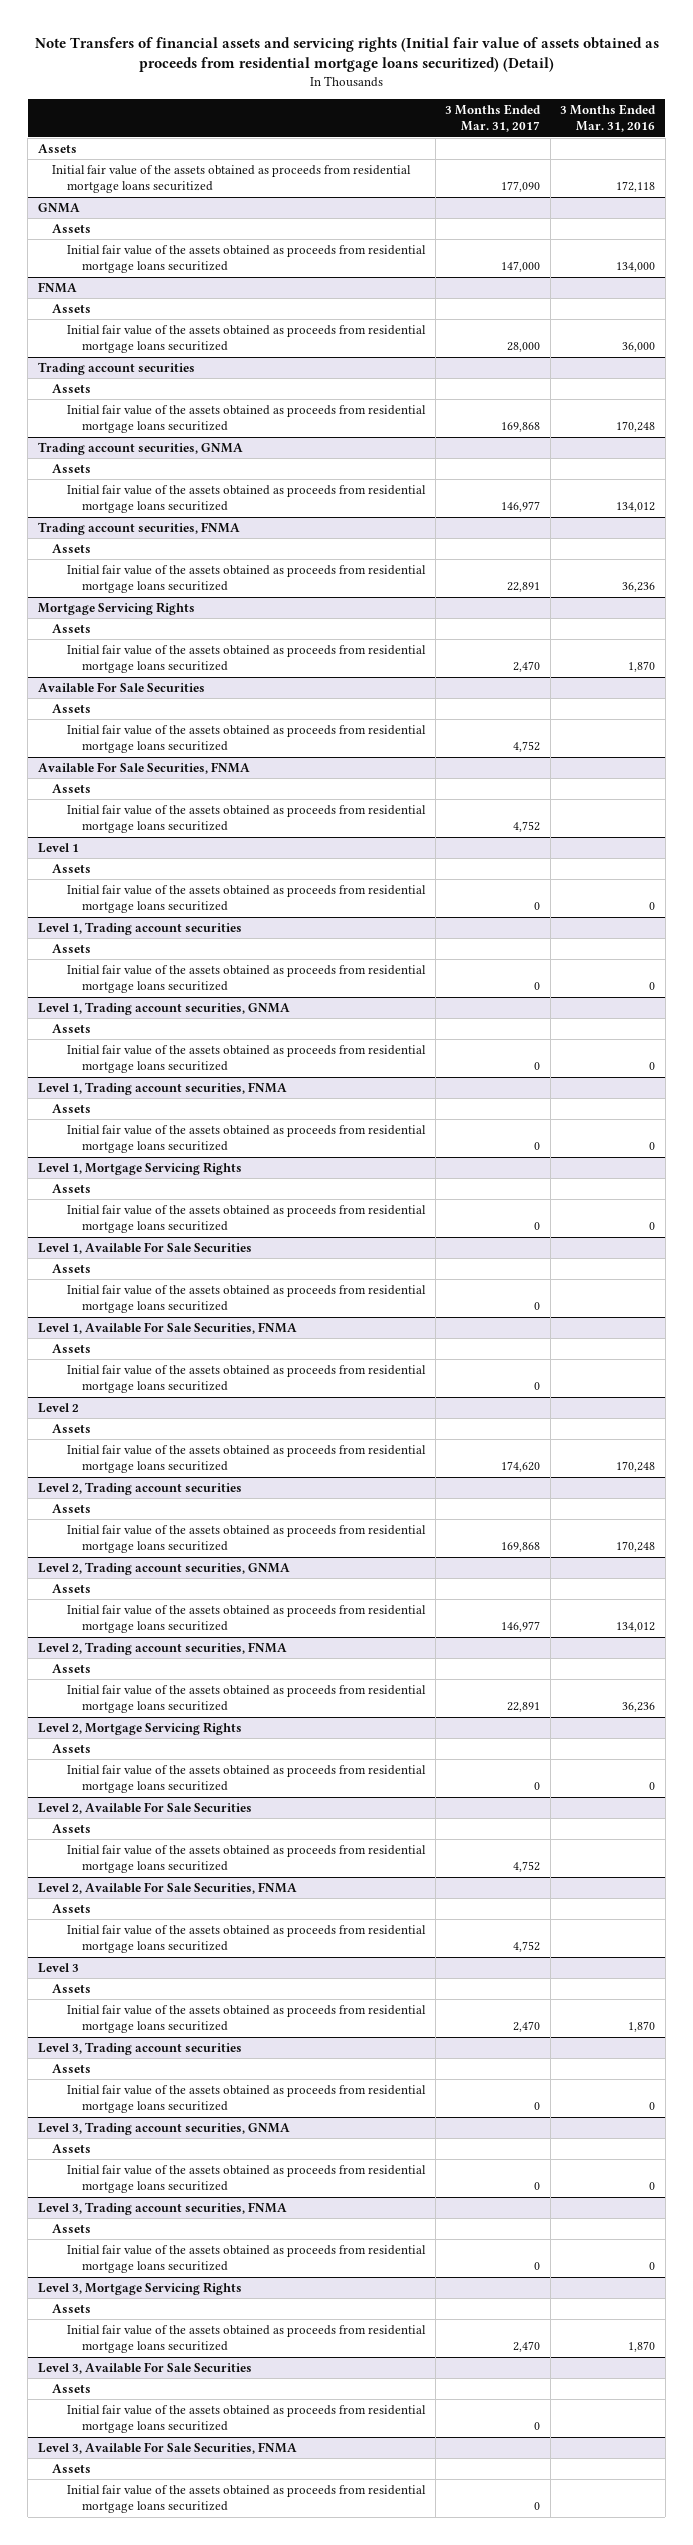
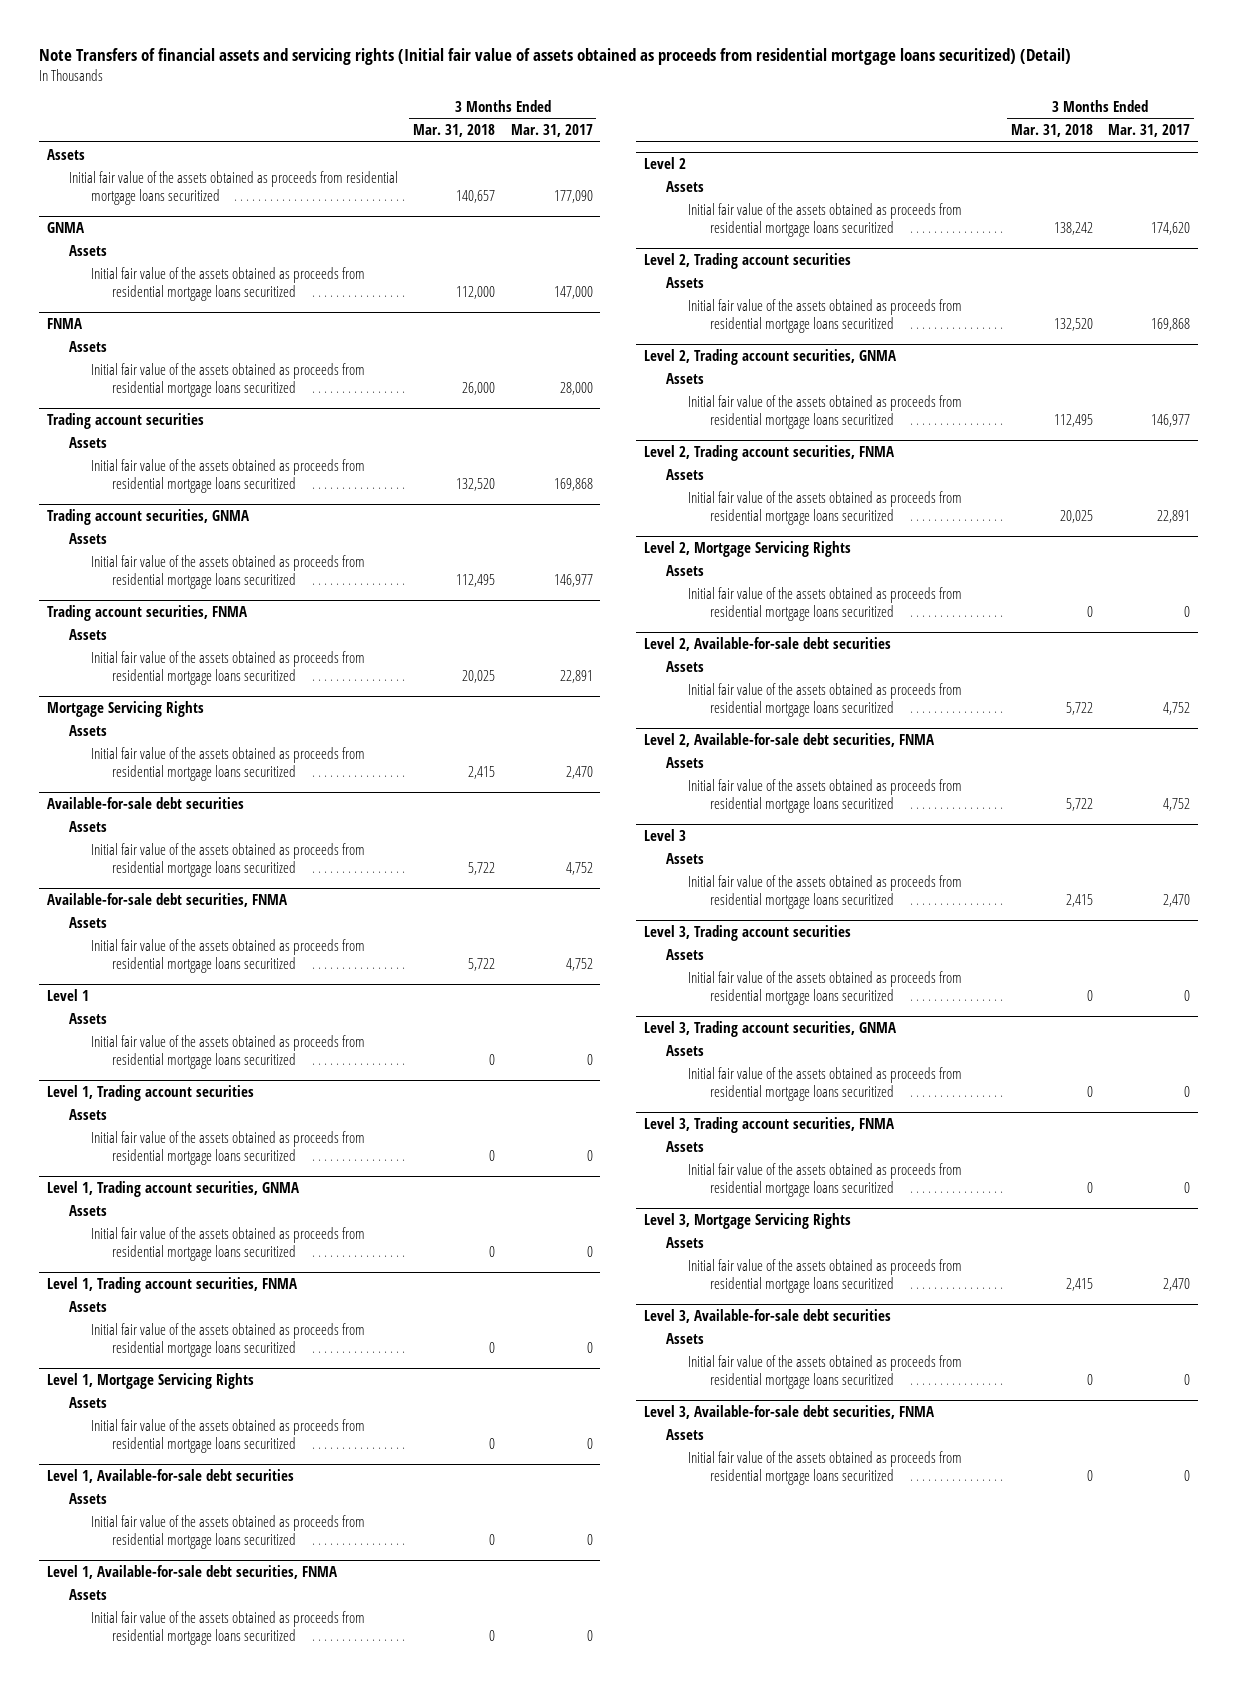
- | 3 Months Ended Mar. 31, 2017 | 3 Months Ended Mar. 31, 2016
+ | 3 Months Ended Mar. 31, 2018 | 3 Months Ended Mar. 31, 2017
- Available For Sale Securities
+ Available-for-sale debt securities
- Available For Sale Securities, FNMA
+ Available-for-sale debt securities, FNMA
- Level 1, Available For Sale Securities
+ Level 1, Available-for-sale debt securities
- Level 1, Available For Sale Securities, FNMA
+ Level 1, Available-for-sale debt securities, FNMA
- Level 2, Available For Sale Securities
+ Level 2, Available-for-sale debt securities
- Level 2, Available For Sale Securities, FNMA
+ Level 2, Available-for-sale debt securities, FNMA
- Level 3, Available For Sale Securities
+ Level 3, Available-for-sale debt securities
- Level 3, Available For Sale Securities, FNMA
+ Level 3, Available-for-sale debt securities, FNMA

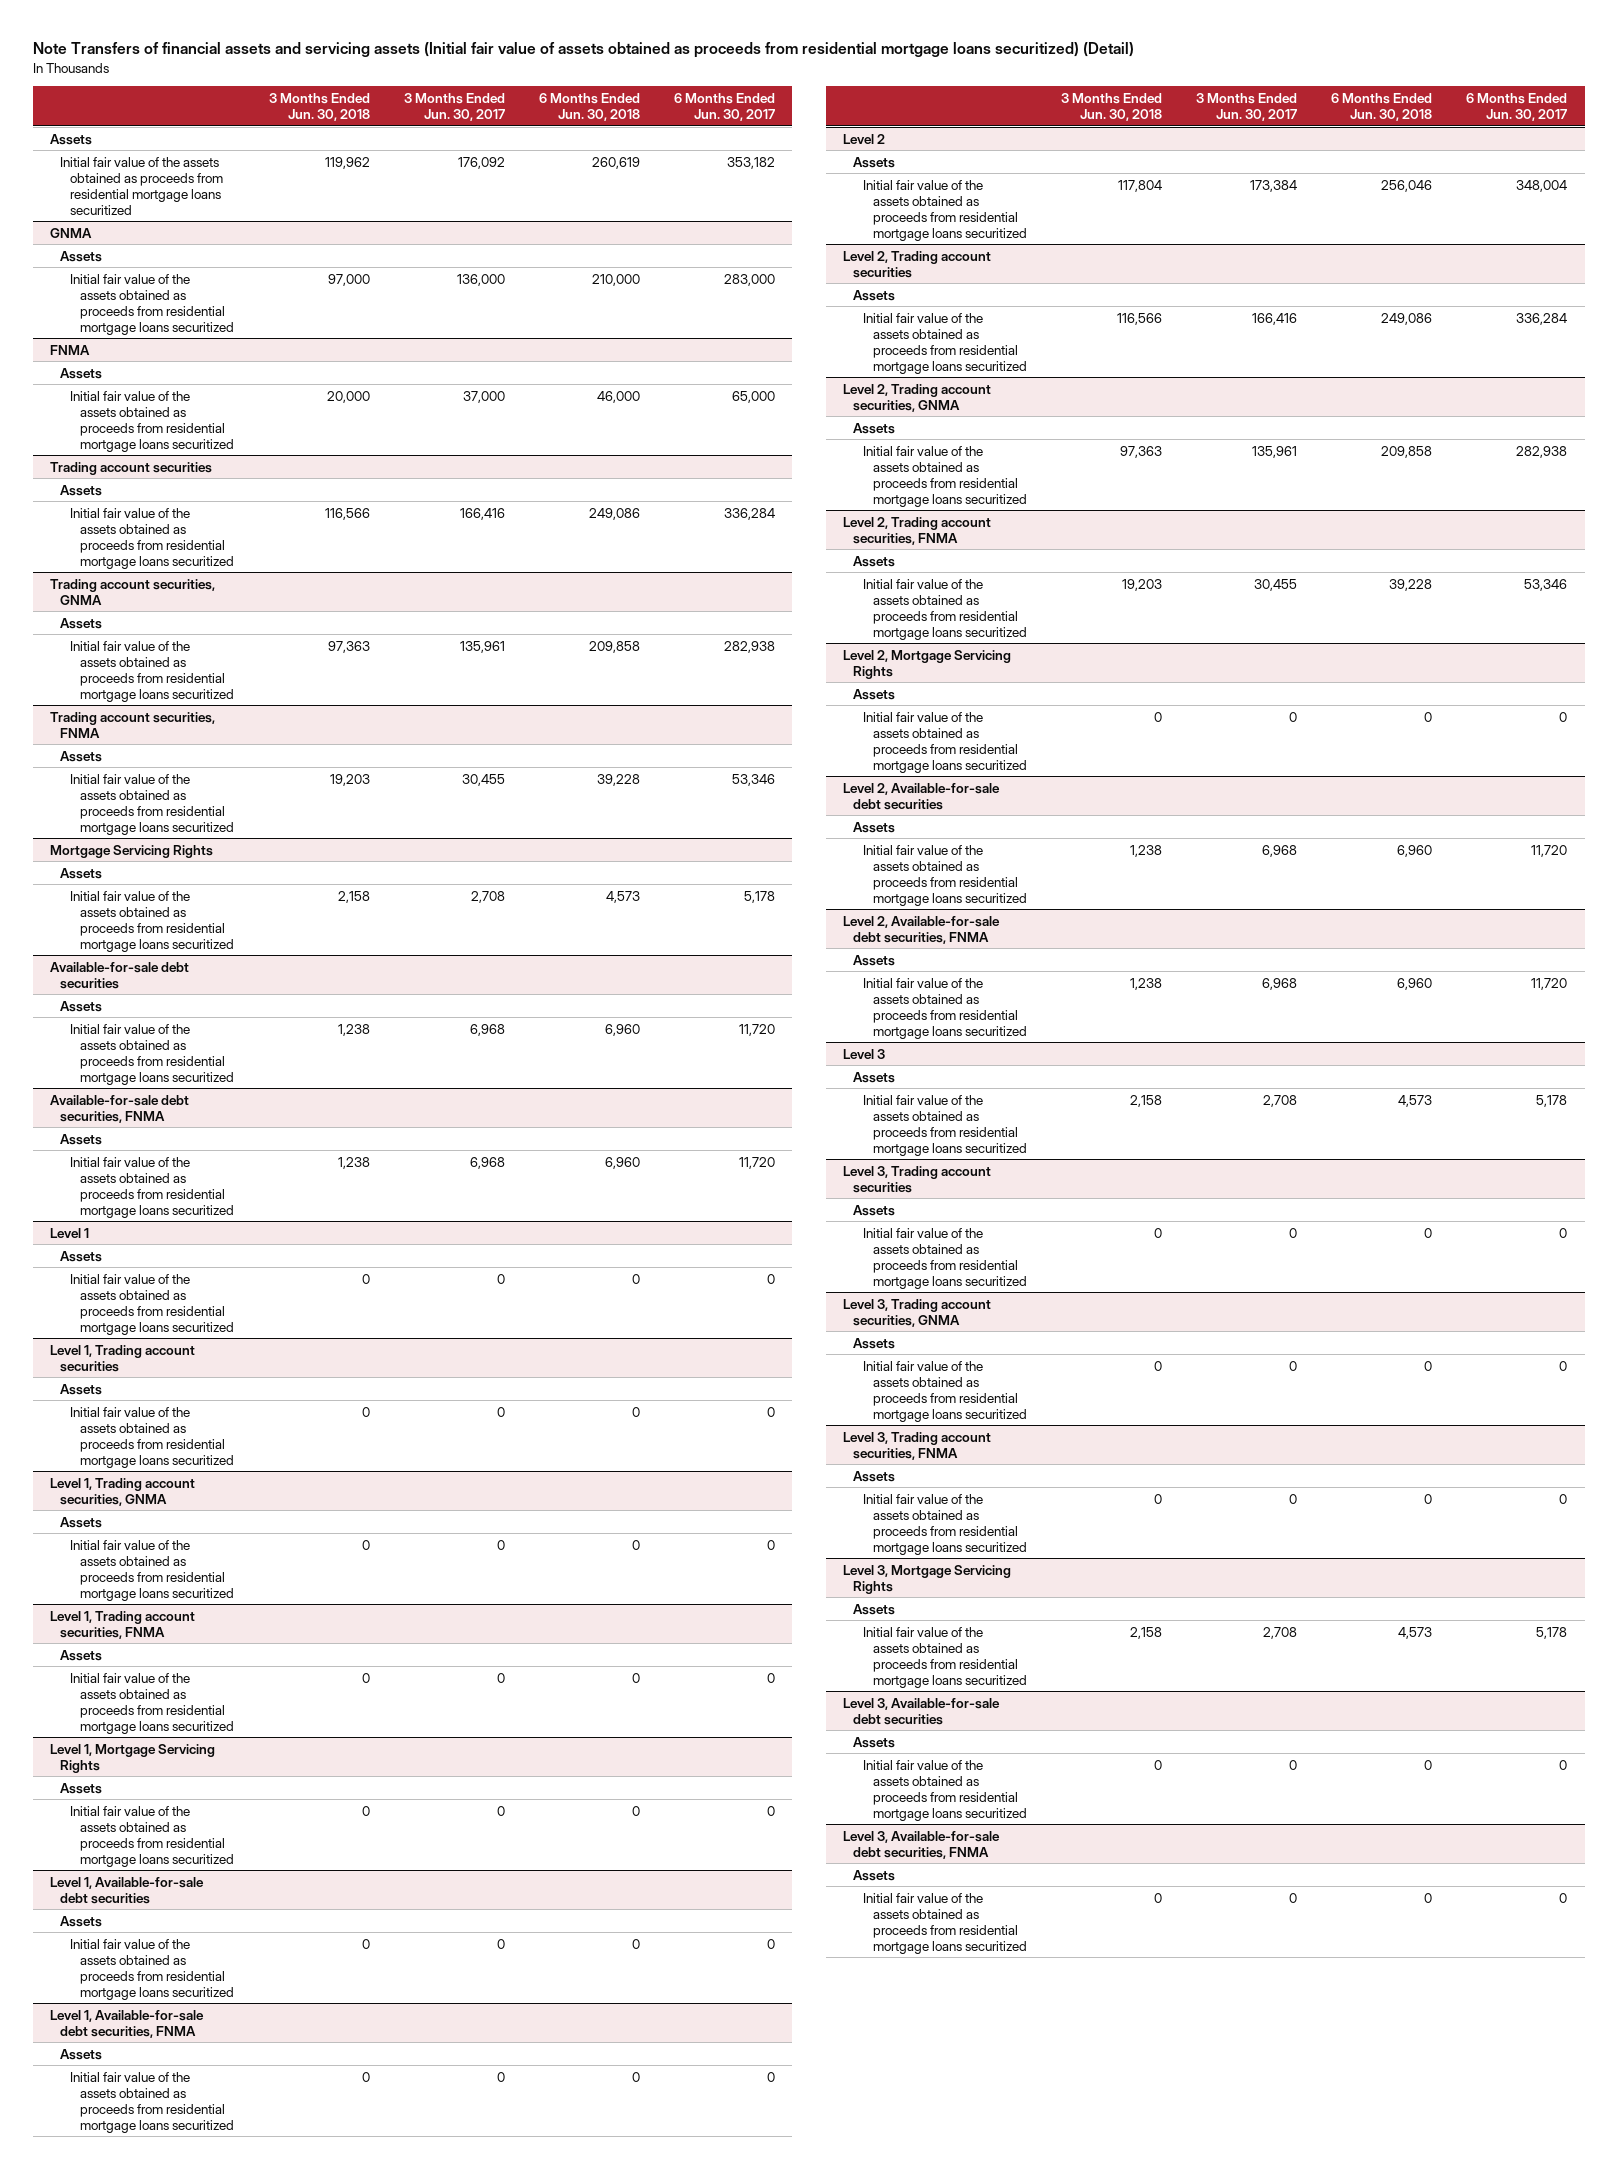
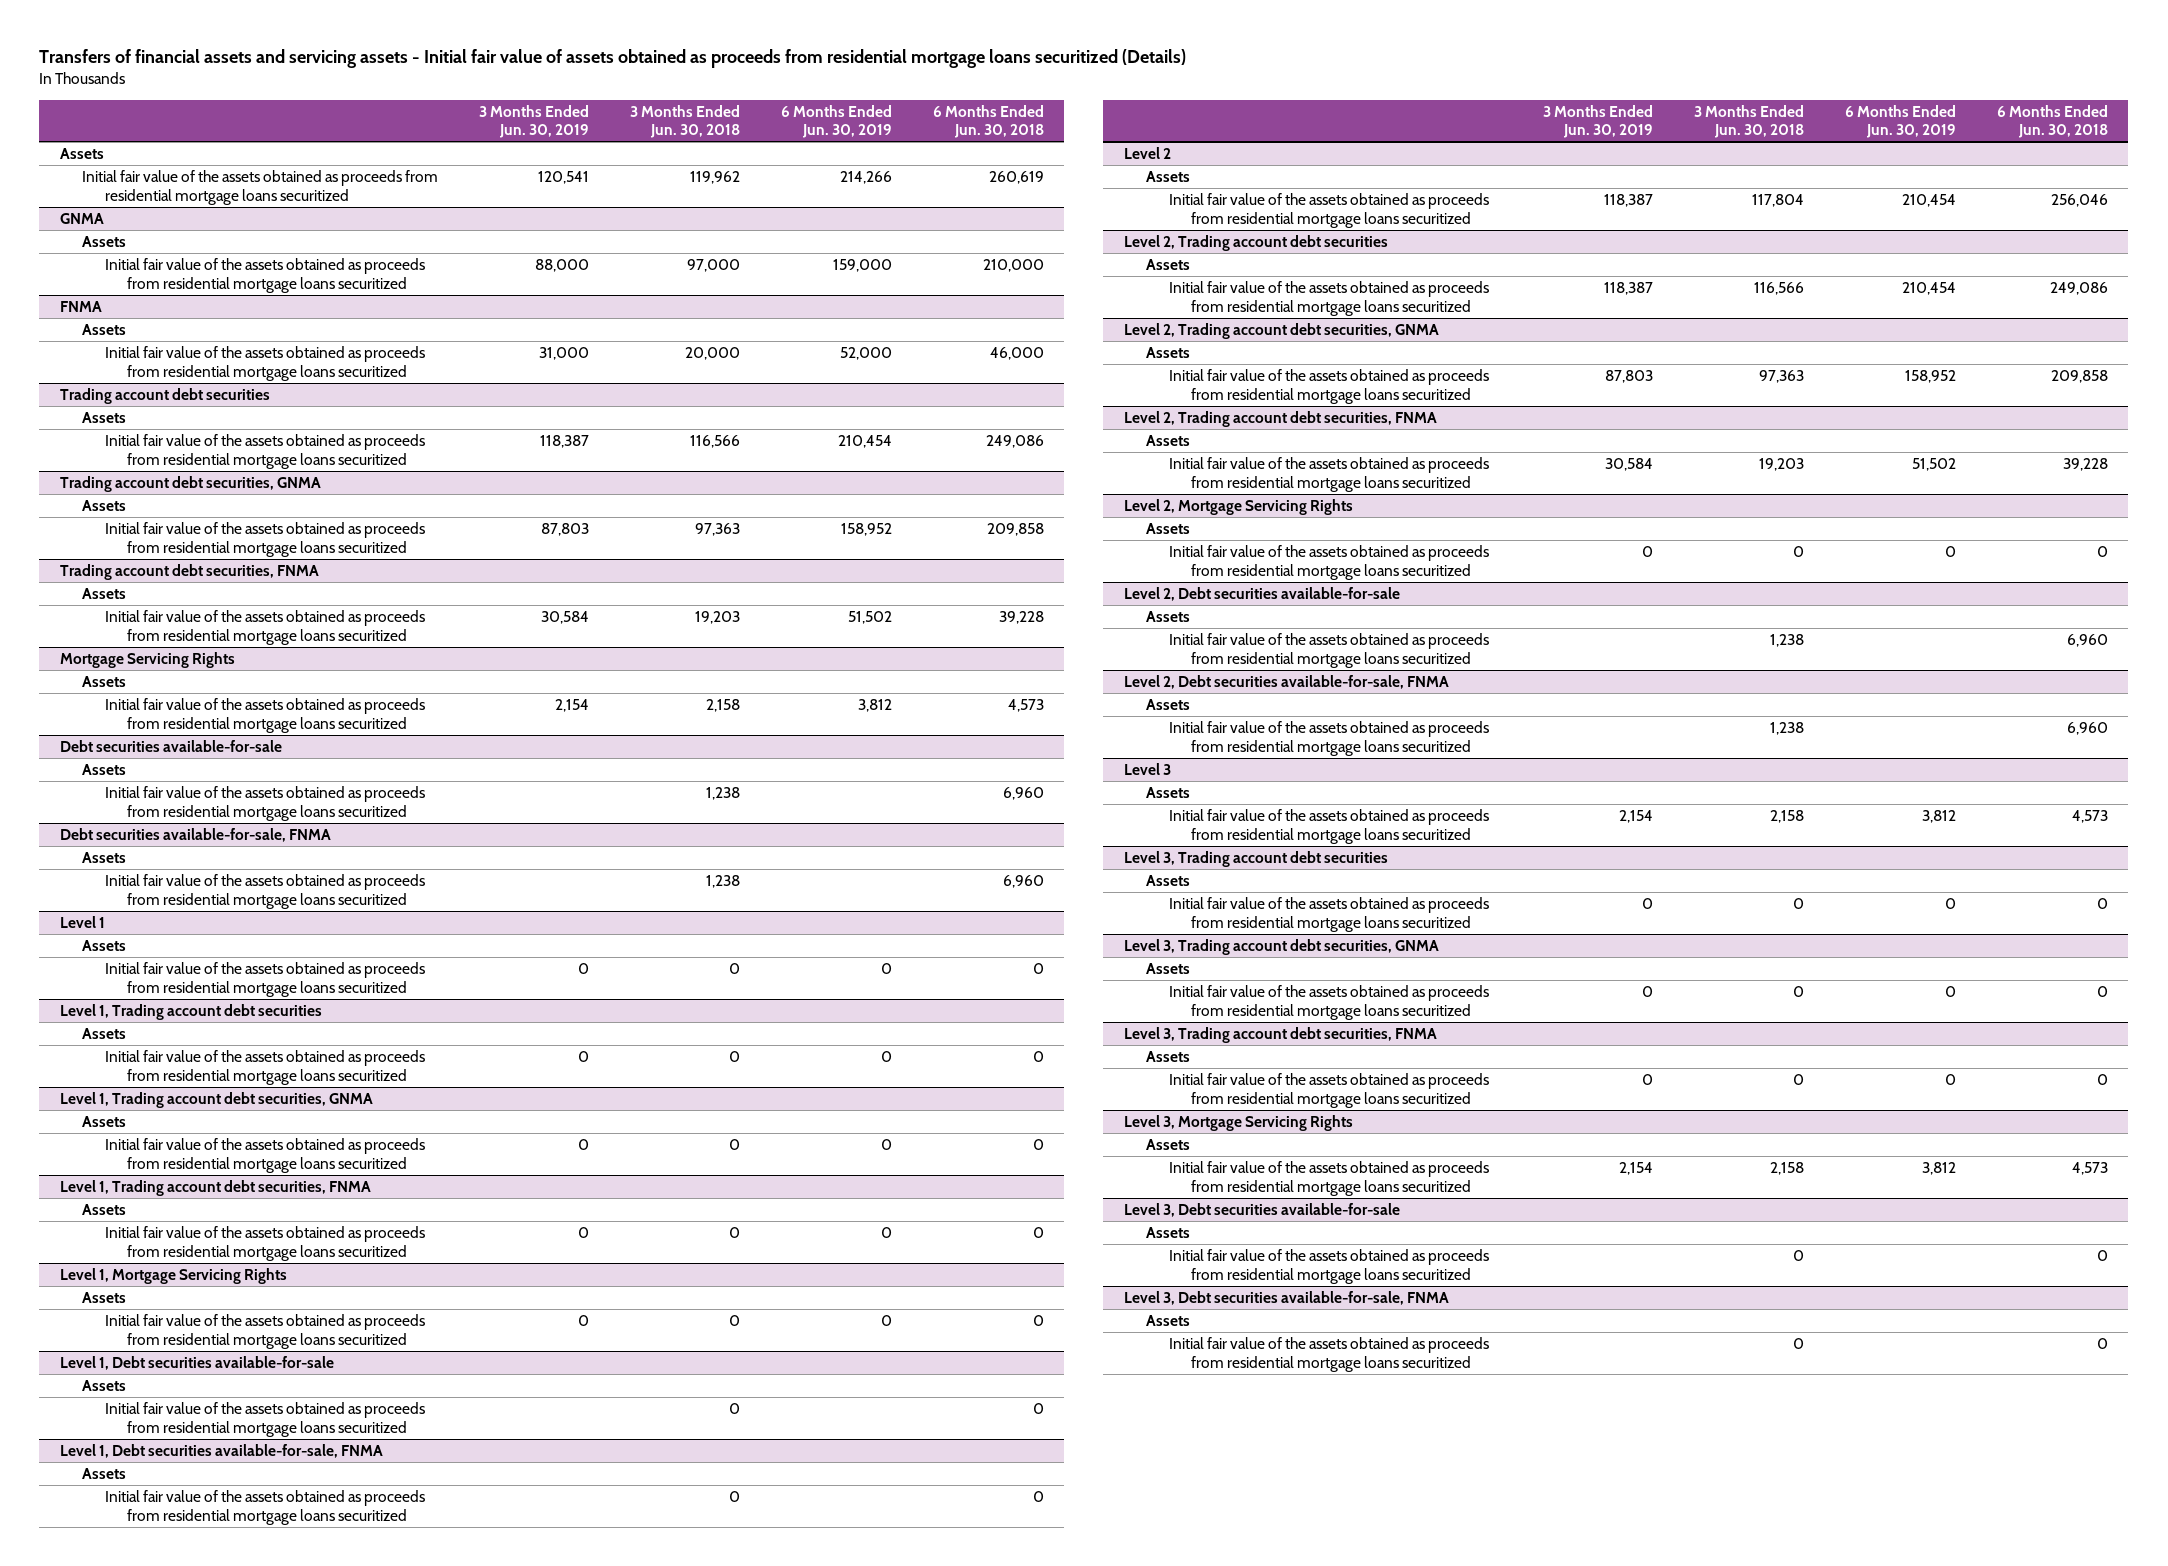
- Note Transfers of financial assets and servicing assets (Initial fair value of assets obtained as proceeds from residential mortgage loans securitized) (Detail)
+ Transfers of financial assets and servicing assets - Initial fair value of assets obtained as proceeds from residential mortgage loans securitized (Details)
- | 3 Months Ended Jun. 30, 2018 | 3 Months Ended Jun. 30, 2017 | 6 Months Ended Jun. 30, 2018 | 6 Months Ended Jun. 30, 2017
+ | 3 Months Ended Jun. 30, 2019 | 3 Months Ended Jun. 30, 2018 | 6 Months Ended Jun. 30, 2019 | 6 Months Ended Jun. 30, 2018
- Trading account securities
+ Trading account debt securities
- Trading account securities, GNMA
+ Trading account debt securities, GNMA
- Trading account securities, FNMA
+ Trading account debt securities, FNMA
- Available-for-sale debt securities
+ Debt securities available-for-sale
- Available-for-sale debt securities, FNMA
+ Debt securities available-for-sale, FNMA
- Level 1, Trading account securities
+ Level 1, Trading account debt securities
- Level 1, Trading account securities, GNMA
+ Level 1, Trading account debt securities, GNMA
- Level 1, Trading account securities, FNMA
+ Level 1, Trading account debt securities, FNMA
- Level 1, Available-for-sale debt securities
+ Level 1, Debt securities available-for-sale
- Level 1, Available-for-sale debt securities, FNMA
+ Level 1, Debt securities available-for-sale, FNMA
- Level 2, Trading account securities
+ Level 2, Trading account debt securities
- Level 2, Trading account securities, GNMA
+ Level 2, Trading account debt securities, GNMA
- Level 2, Trading account securities, FNMA
+ Level 2, Trading account debt securities, FNMA
- Level 2, Available-for-sale debt securities
+ Level 2, Debt securities available-for-sale
- Level 2, Available-for-sale debt securities, FNMA
+ Level 2, Debt securities available-for-sale, FNMA
- Level 3, Trading account securities
+ Level 3, Trading account debt securities
- Level 3, Trading account securities, GNMA
+ Level 3, Trading account debt securities, GNMA
- Level 3, Trading account securities, FNMA
+ Level 3, Trading account debt securities, FNMA
- Level 3, Available-for-sale debt securities
+ Level 3, Debt securities available-for-sale
- Level 3, Available-for-sale debt securities, FNMA
+ Level 3, Debt securities available-for-sale, FNMA

